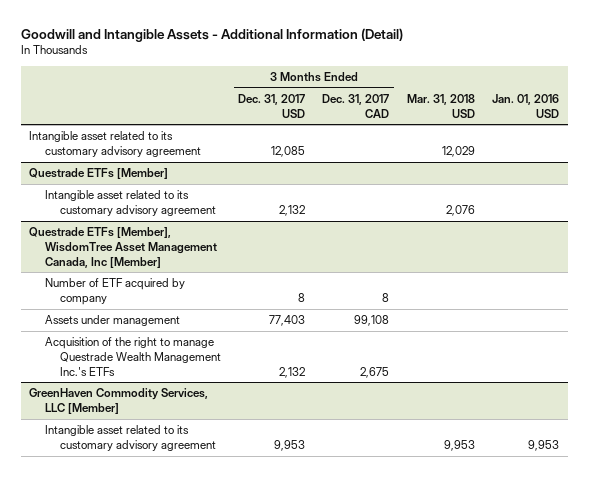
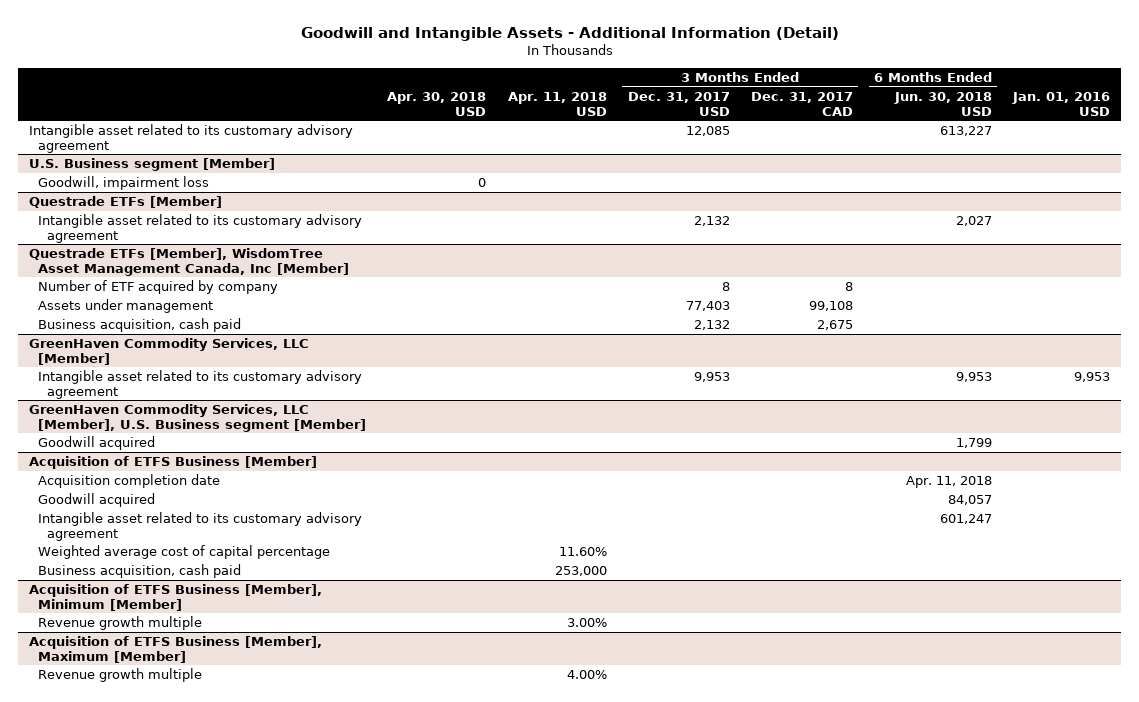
- | 3 Months Ended Dec. 31, 2017 USD | 3 Months Ended Dec. 31, 2017 CAD | Mar. 31, 2018 USD | Jan. 01, 2016 USD
+ | Apr. 30, 2018 USD | Apr. 11, 2018 USD | 3 Months Ended Dec. 31, 2017 USD | 3 Months Ended Dec. 31, 2017 CAD | 6 Months Ended Jun. 30, 2018 USD | Jan. 01, 2016 USD
+ U.S. Business segment [Member]
+ Goodwill, impairment loss | 0 | | | | |
@ Questrade ETFs [Member], WisdomTree Asset Management Canada, Inc [Member]
- Acquisition of the right to manage Questrade Wealth Management Inc.'s ETFs | 2,132 | 2,675 | |
+ Business acquisition, cash paid | | | 2,132 | 2,675 | |
+ GreenHaven Commodity Services, LLC [Member], U.S. Business segment [Member]
+ Goodwill acquired | | | | | 1,799 |
+ Acquisition of ETFS Business [Member]
+ Acquisition completion date | | | | | Apr. 11, 2018 |
+ Goodwill acquired | | | | | 84,057 |
+ Intangible asset related to its customary advisory agreement | | | | | 601,247 |
+ Weighted average cost of capital percentage | | 11.60% | | | |
+ Business acquisition, cash paid | | 253,000 | | | |
+ Acquisition of ETFS Business [Member], Minimum [Member]
+ Revenue growth multiple | | 3.00% | | | |
+ Acquisition of ETFS Business [Member], Maximum [Member]
+ Revenue growth multiple | | 4.00% | | | |

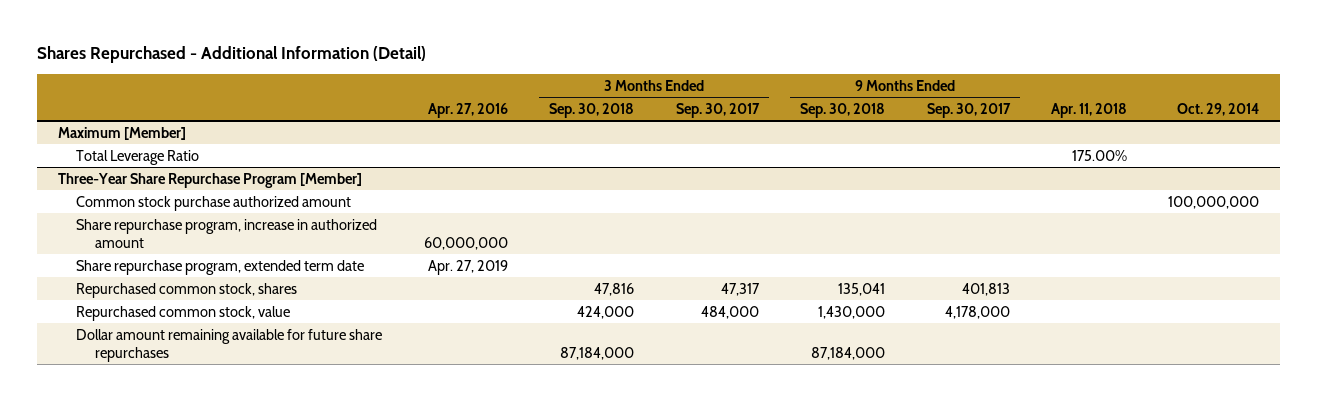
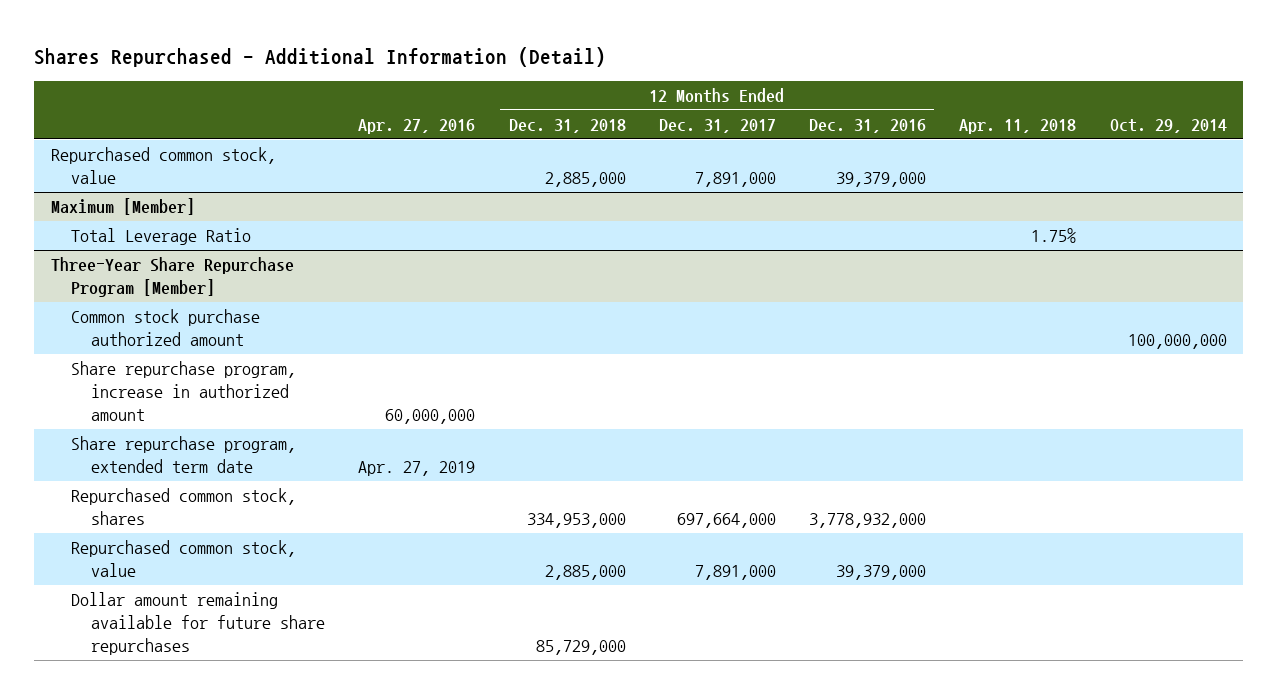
- | Apr. 27, 2016 | 3 Months Ended Sep. 30, 2018 | 3 Months Ended Sep. 30, 2017 | 9 Months Ended Sep. 30, 2018 | 9 Months Ended Sep. 30, 2017 | Apr. 11, 2018 | Oct. 29, 2014
+ | Apr. 27, 2016 | 12 Months Ended Dec. 31, 2018 | 12 Months Ended Dec. 31, 2017 | 12 Months Ended Dec. 31, 2016 | Apr. 11, 2018 | Oct. 29, 2014
+ Repurchased common stock, value | | 2,885,000 | 7,891,000 | 39,379,000 | |
@ Maximum [Member]
- Total Leverage Ratio | | | | | | 175.00% |
+ Total Leverage Ratio | | | | | 1.75% |

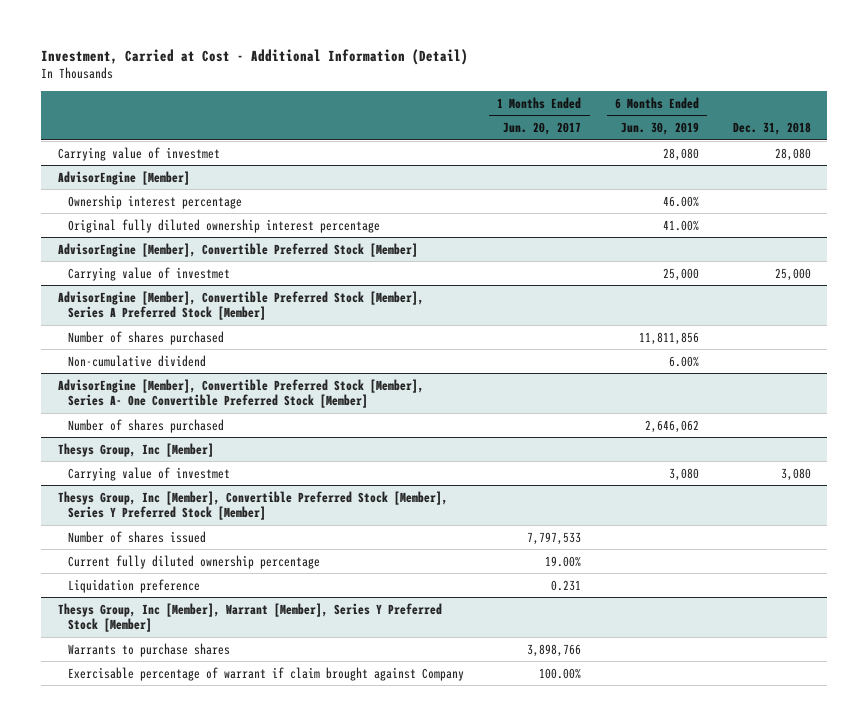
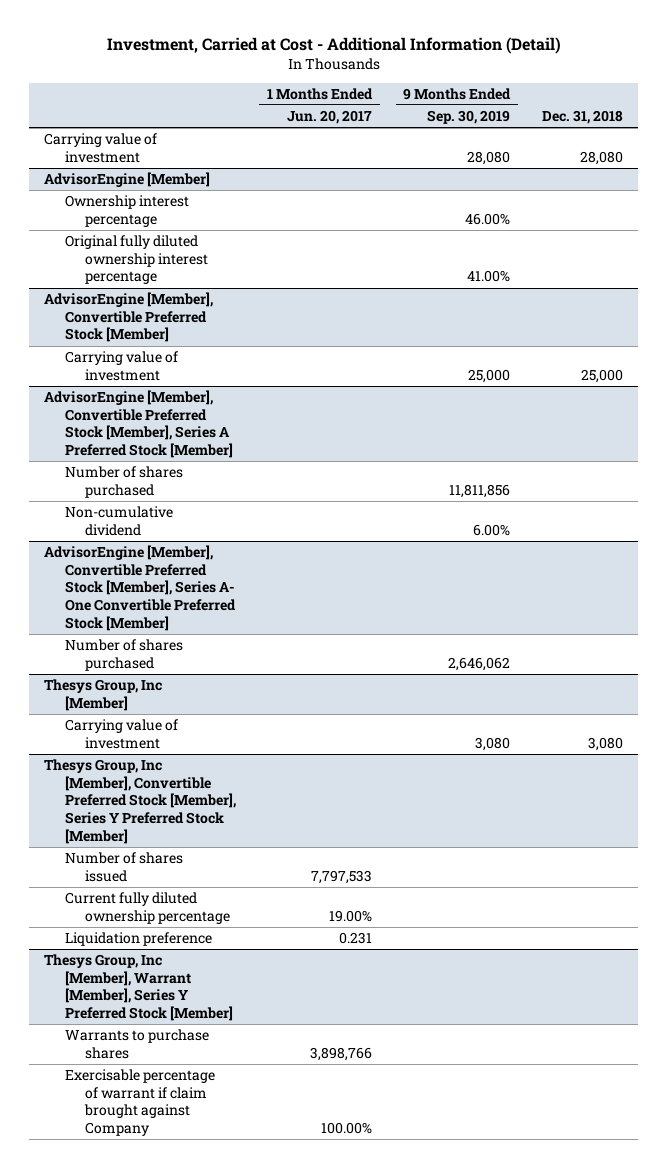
- | 1 Months Ended Jun. 20, 2017 | 6 Months Ended Jun. 30, 2019 | Dec. 31, 2018
+ | 1 Months Ended Jun. 20, 2017 | 9 Months Ended Sep. 30, 2019 | Dec. 31, 2018
- Carrying value of investmet | | 28,080 | 28,080
+ Carrying value of investment | | 28,080 | 28,080
@ AdvisorEngine [Member], Convertible Preferred Stock [Member]
- Carrying value of investmet | | 25,000 | 25,000
+ Carrying value of investment | | 25,000 | 25,000
@ Thesys Group, Inc [Member]
- Carrying value of investmet | | 3,080 | 3,080
+ Carrying value of investment | | 3,080 | 3,080

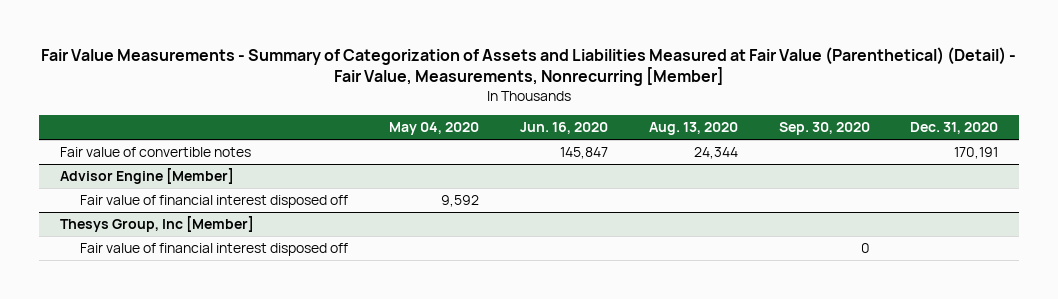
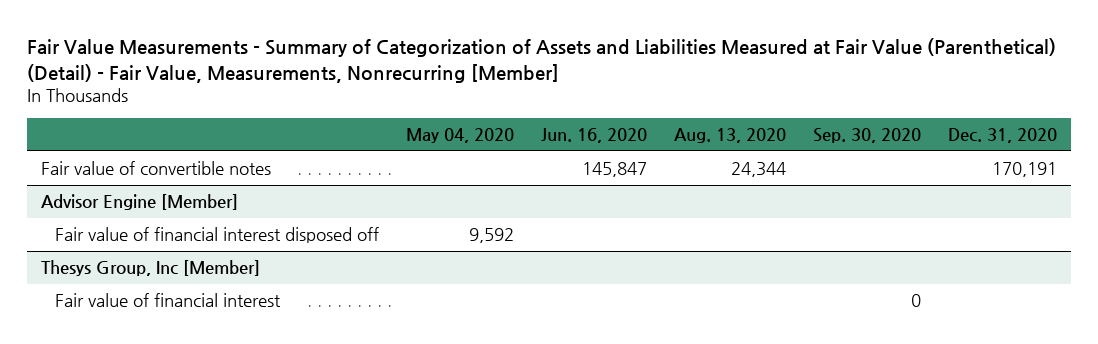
@ Thesys Group, Inc [Member]
- Fair value of financial interest disposed off | | | | 0 |
+ Fair value of financial interest | | | | 0 |

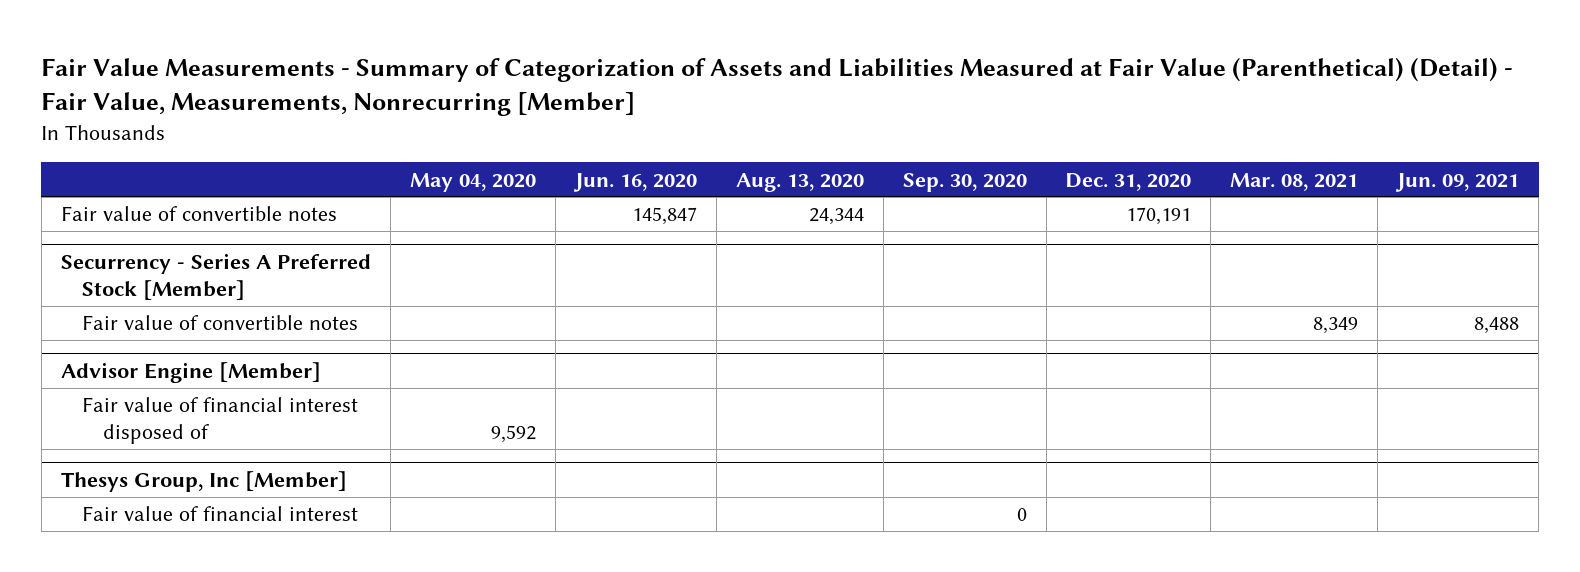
- | May 04, 2020 | Jun. 16, 2020 | Aug. 13, 2020 | Sep. 30, 2020 | Dec. 31, 2020
+ | May 04, 2020 | Jun. 16, 2020 | Aug. 13, 2020 | Sep. 30, 2020 | Dec. 31, 2020 | Mar. 08, 2021 | Jun. 09, 2021
+ Securrency - Series A Preferred Stock [Member]
+ Fair value of convertible notes | | | | | | 8,349 | 8,488
@ Advisor Engine [Member]
- Fair value of financial interest disposed off | 9,592 | | | |
+ Fair value of financial interest disposed of | 9,592 | | | | | |

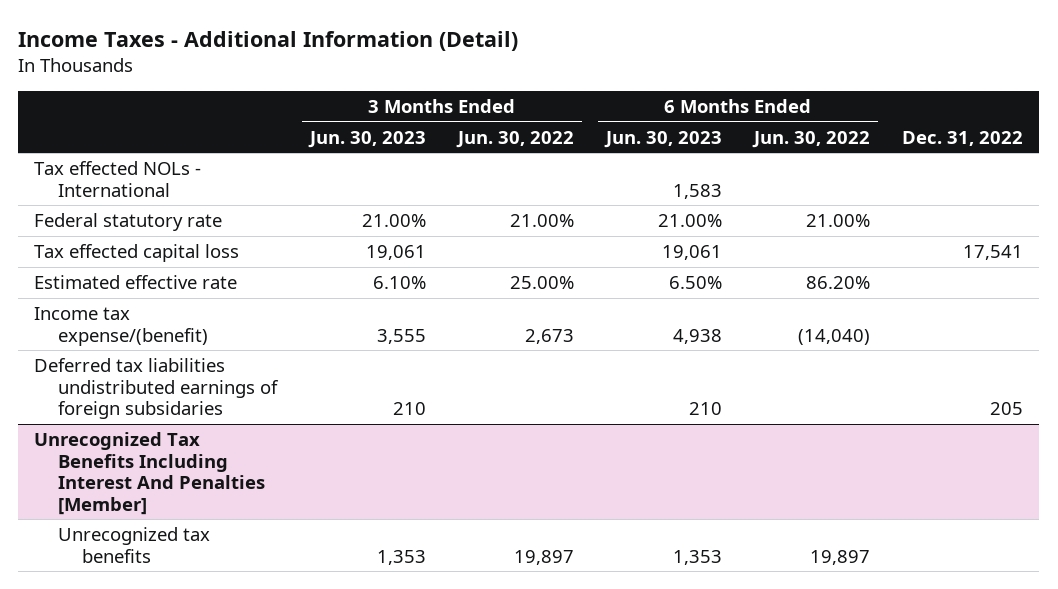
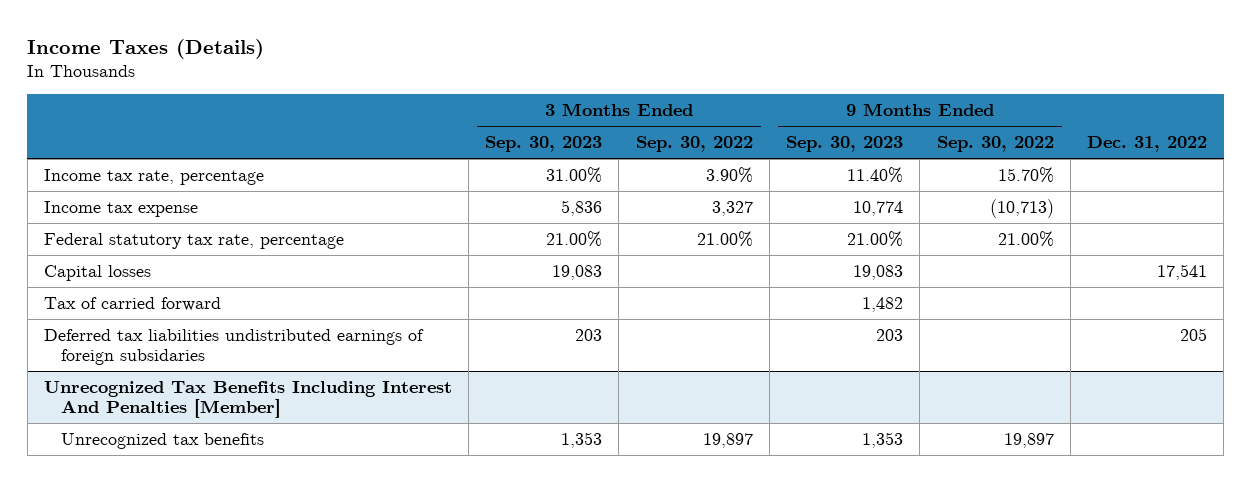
- Income Taxes - Additional Information (Detail)
+ Income Taxes (Details)
- | 3 Months Ended Jun. 30, 2023 | 3 Months Ended Jun. 30, 2022 | 6 Months Ended Jun. 30, 2023 | 6 Months Ended Jun. 30, 2022 | Dec. 31, 2022
+ | 3 Months Ended Sep. 30, 2023 | 3 Months Ended Sep. 30, 2022 | 9 Months Ended Sep. 30, 2023 | 9 Months Ended Sep. 30, 2022 | Dec. 31, 2022
- Tax effected NOLs - International | | | 1,583 | |
- Federal statutory rate | 21.00% | 21.00% | 21.00% | 21.00% |
- Tax effected capital loss | 19,061 | | 19,061 | | 17,541
- Estimated effective rate | 6.10% | 25.00% | 6.50% | 86.20% |
- Income tax expense/(benefit) | 3,555 | 2,673 | 4,938 | (14,040) |
+ Income tax rate, percentage | 31.00% | 3.90% | 11.40% | 15.70% |
+ Income tax expense | 5,836 | 3,327 | 10,774 | (10,713) |
+ Federal statutory tax rate, percentage | 21.00% | 21.00% | 21.00% | 21.00% |
+ Capital losses | 19,083 | | 19,083 | | 17,541
+ Tax of carried forward | | | 1,482 | |

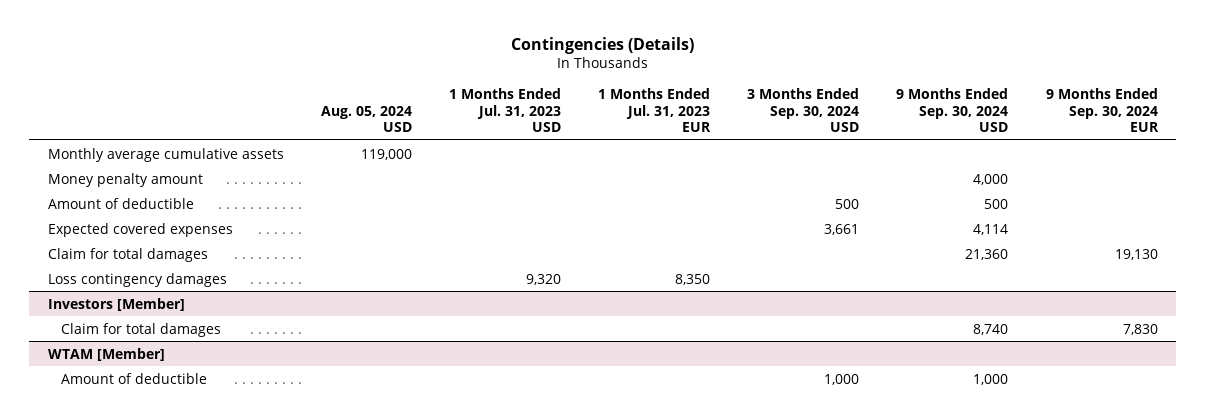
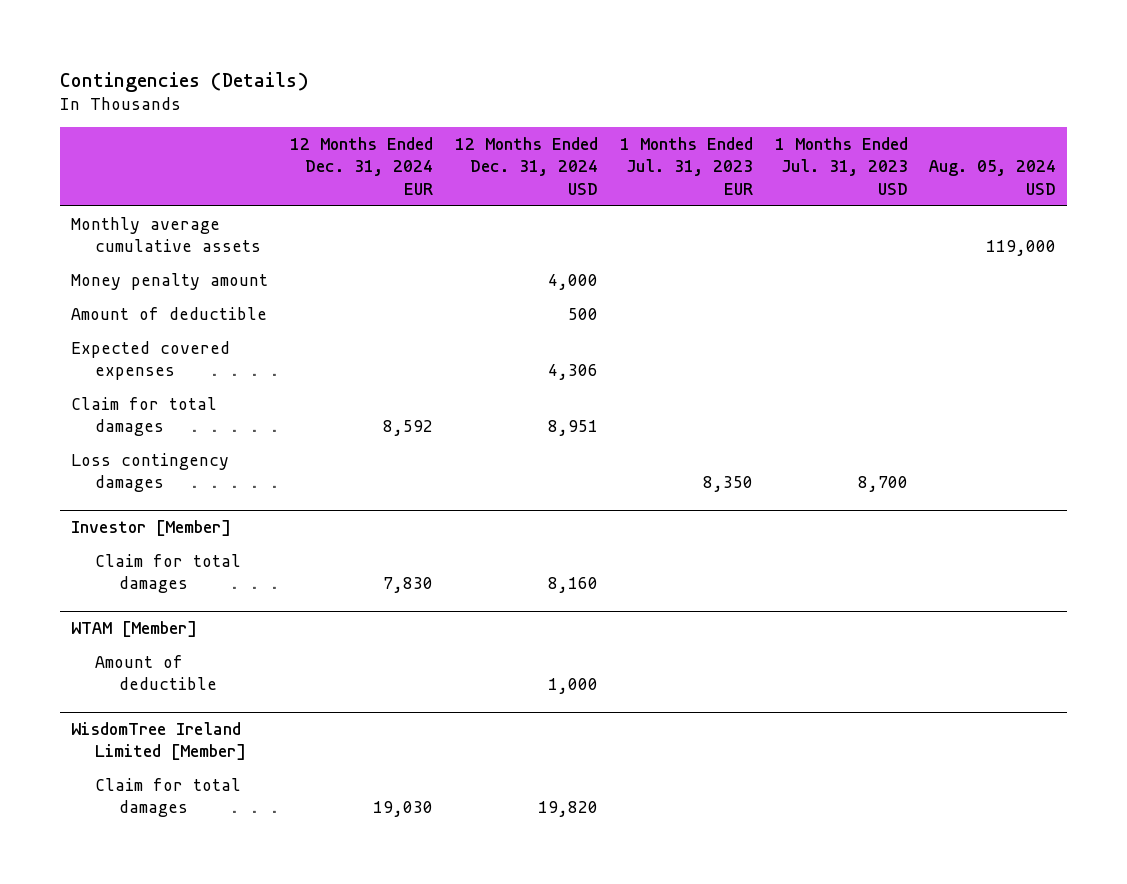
- | Aug. 05, 2024 USD | 1 Months Ended Jul. 31, 2023 USD | 1 Months Ended Jul. 31, 2023 EUR | 3 Months Ended Sep. 30, 2024 USD | 9 Months Ended Sep. 30, 2024 USD | 9 Months Ended Sep. 30, 2024 EUR
+ | 12 Months Ended Dec. 31, 2024 EUR | 12 Months Ended Dec. 31, 2024 USD | 1 Months Ended Jul. 31, 2023 EUR | 1 Months Ended Jul. 31, 2023 USD | Aug. 05, 2024 USD
- Loss contingency damages | | 9,320 | 8,350 | | |
- Investors [Member]
+ Loss contingency damages | | | 8,350 | 8,700 |
+ Investor [Member]
+ WisdomTree Ireland Limited [Member]
+ Claim for total damages | 19,030 | 19,820 | | |

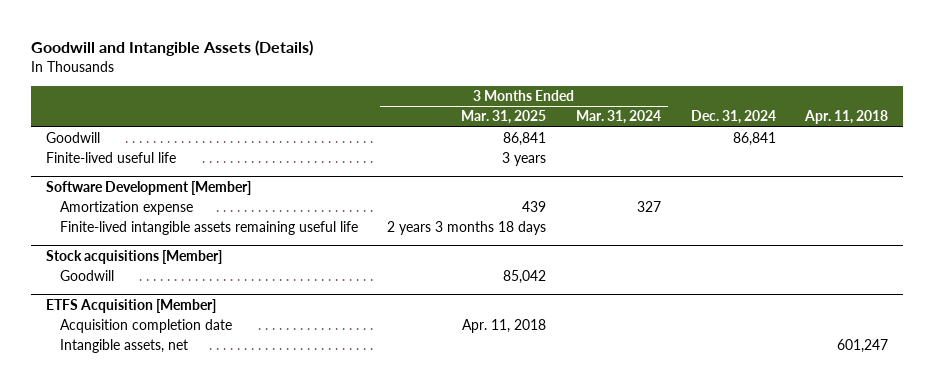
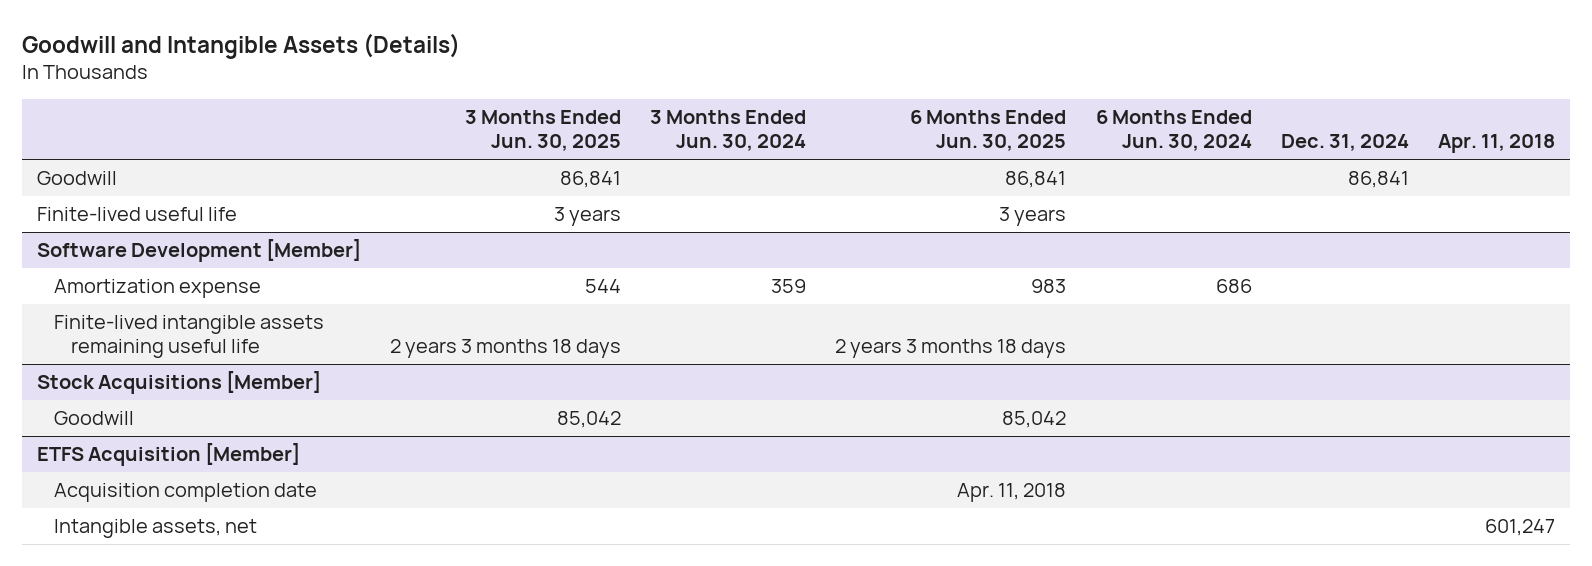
- | 3 Months Ended Mar. 31, 2025 | 3 Months Ended Mar. 31, 2024 | Dec. 31, 2024 | Apr. 11, 2018
+ | 3 Months Ended Jun. 30, 2025 | 3 Months Ended Jun. 30, 2024 | 6 Months Ended Jun. 30, 2025 | 6 Months Ended Jun. 30, 2024 | Dec. 31, 2024 | Apr. 11, 2018
- Stock acquisitions [Member]
+ Stock Acquisitions [Member]

